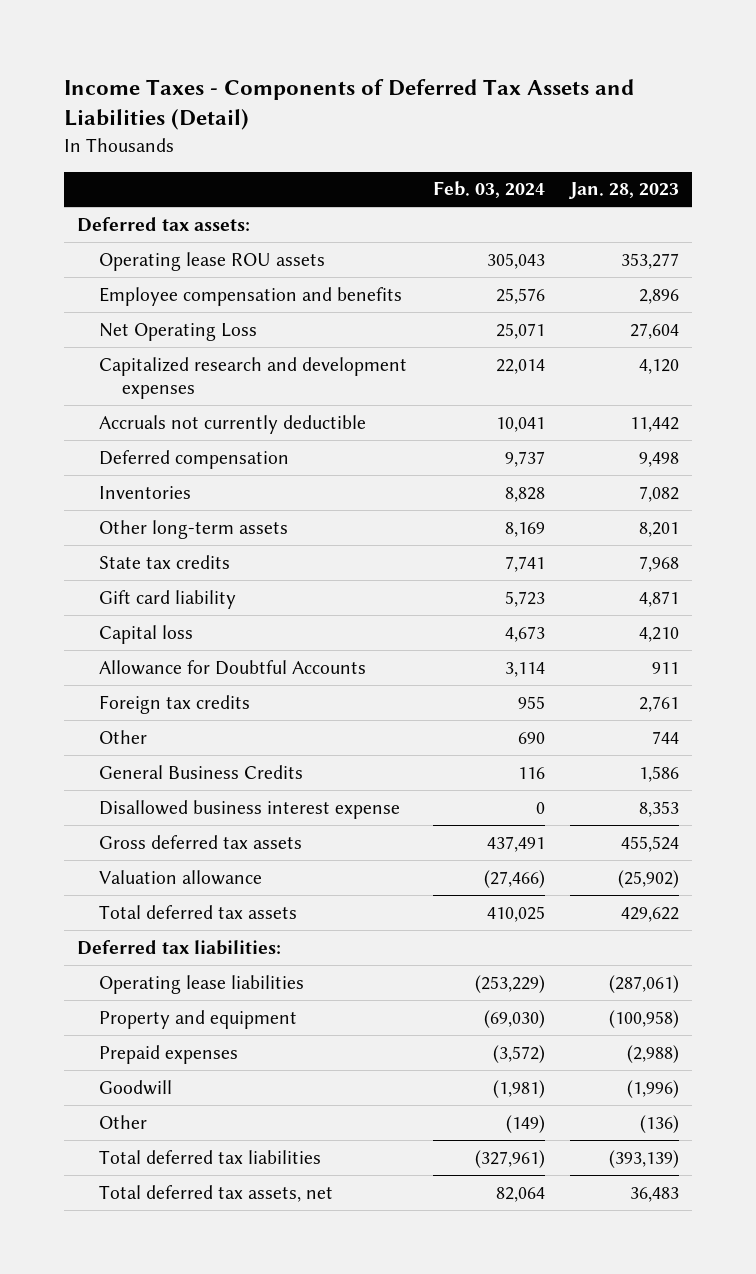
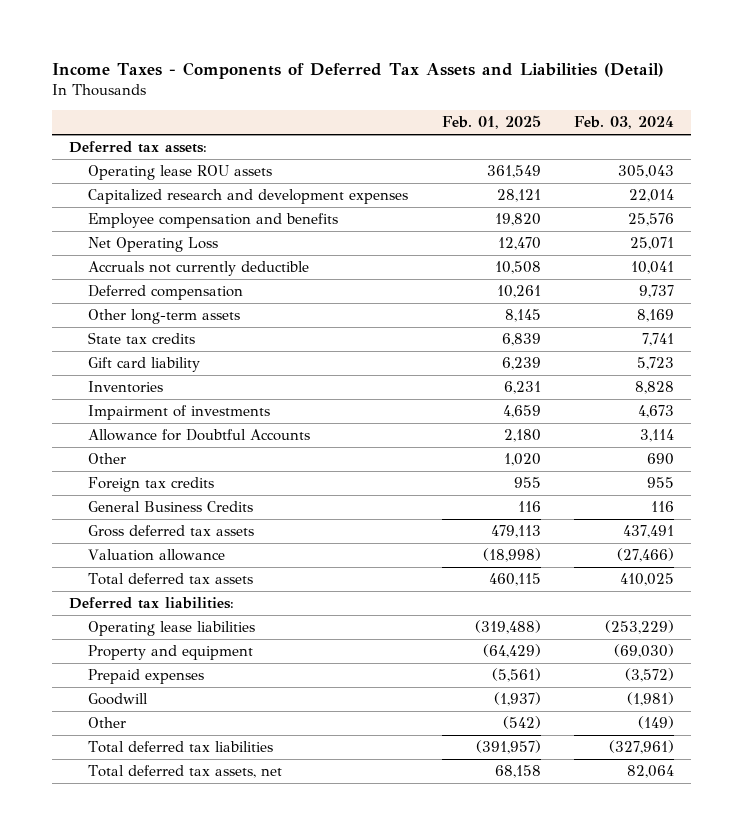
- | Feb. 03, 2024 | Jan. 28, 2023
+ | Feb. 01, 2025 | Feb. 03, 2024
moved up: Capitalized research and development expenses | 28,121 | 22,014
- Capital loss | 4,673 | 4,210
moved down: Inventories | 6,231 | 8,828
+ Impairment of investments | 4,659 | 4,673
moved down: Foreign tax credits | 955 | 955
- Disallowed business interest expense | 0 | 8,353

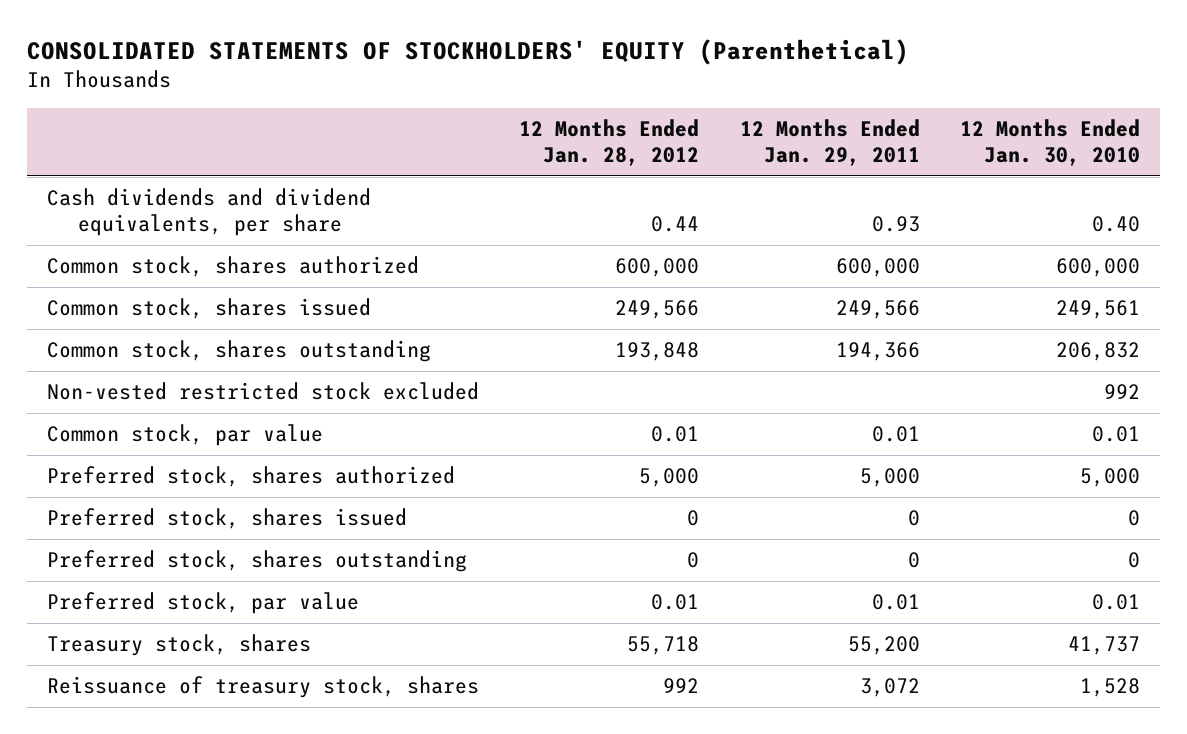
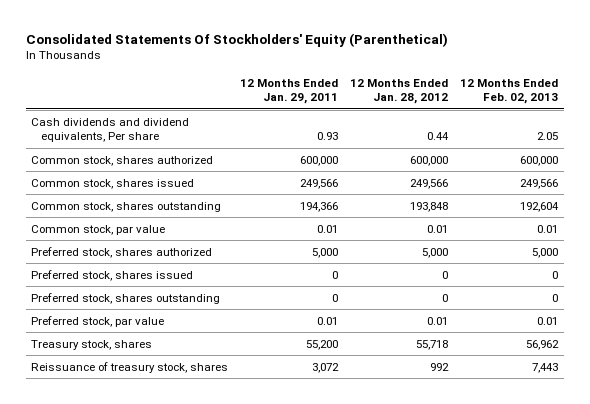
- CONSOLIDATED STATEMENTS OF STOCKHOLDERS' EQUITY (Parenthetical)
+ Consolidated Statements Of Stockholders' Equity (Parenthetical)
- | 12 Months Ended Jan. 28, 2012 | 12 Months Ended Jan. 29, 2011 | 12 Months Ended Jan. 30, 2010
+ | 12 Months Ended Jan. 29, 2011 | 12 Months Ended Jan. 28, 2012 | 12 Months Ended Feb. 02, 2013
- Cash dividends and dividend equivalents, per share | 0.44 | 0.93 | 0.40
+ Cash dividends and dividend equivalents, Per share | 0.93 | 0.44 | 2.05
- Non-vested restricted stock excluded | | | 992

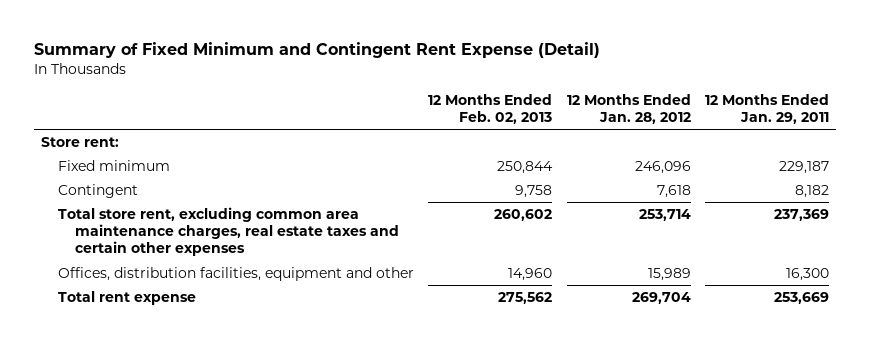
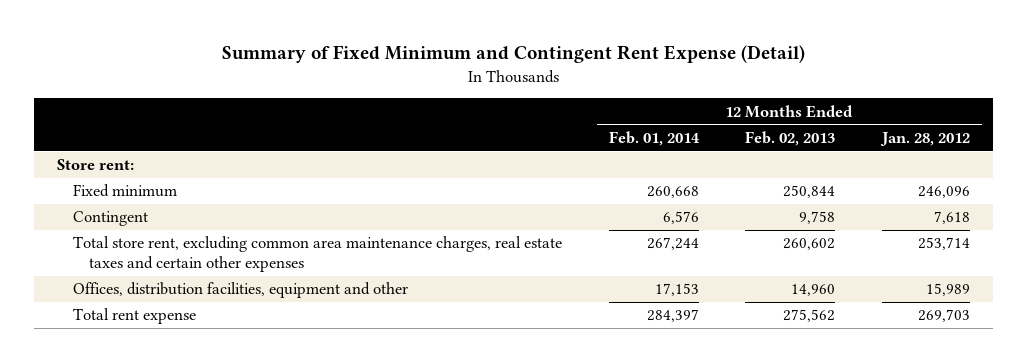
- | 12 Months Ended Feb. 02, 2013 | 12 Months Ended Jan. 28, 2012 | 12 Months Ended Jan. 29, 2011
+ | 12 Months Ended Feb. 01, 2014 | 12 Months Ended Feb. 02, 2013 | 12 Months Ended Jan. 28, 2012
- Total rent expense | 275,562 | 269,704 | 253,669
+ Total rent expense | 284,397 | 275,562 | 269,703

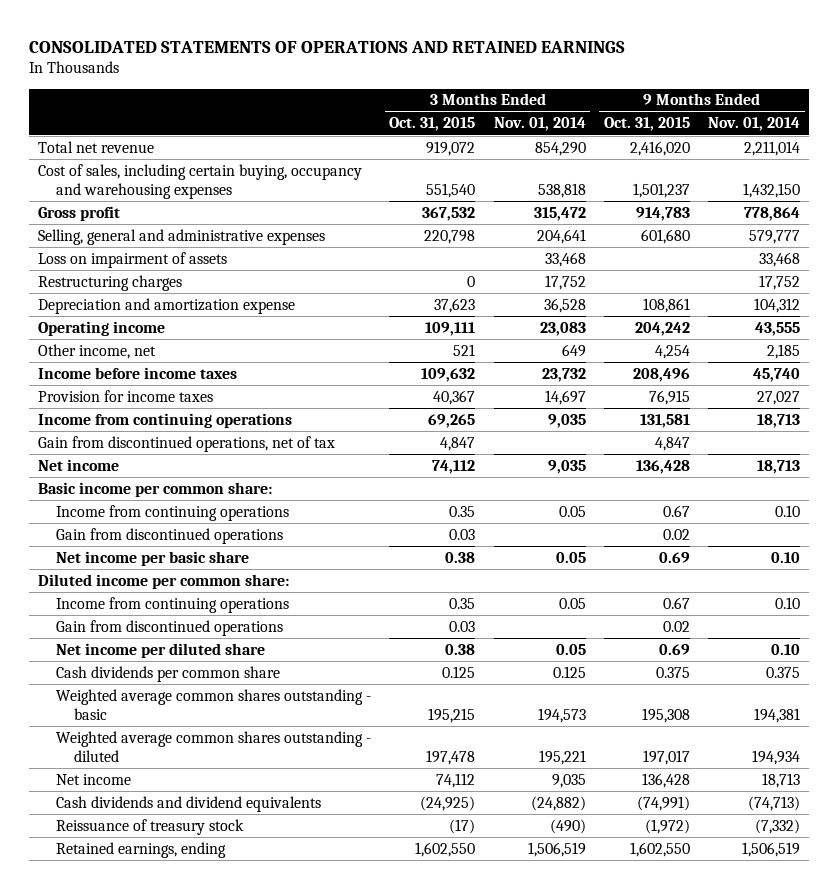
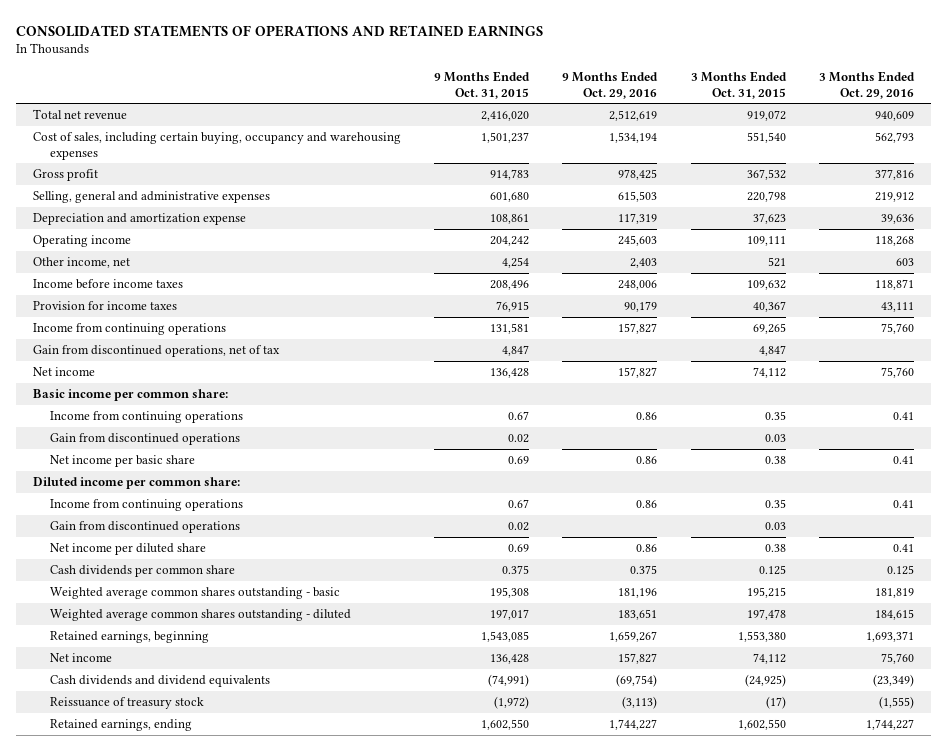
- | 3 Months Ended Oct. 31, 2015 | 3 Months Ended Nov. 01, 2014 | 9 Months Ended Oct. 31, 2015 | 9 Months Ended Nov. 01, 2014
+ | 9 Months Ended Oct. 31, 2015 | 9 Months Ended Oct. 29, 2016 | 3 Months Ended Oct. 31, 2015 | 3 Months Ended Oct. 29, 2016
- Loss on impairment of assets | | 33,468 | | 33,468
- Restructuring charges | 0 | 17,752 | | 17,752
+ Retained earnings, beginning | 1,543,085 | 1,659,267 | 1,553,380 | 1,693,371

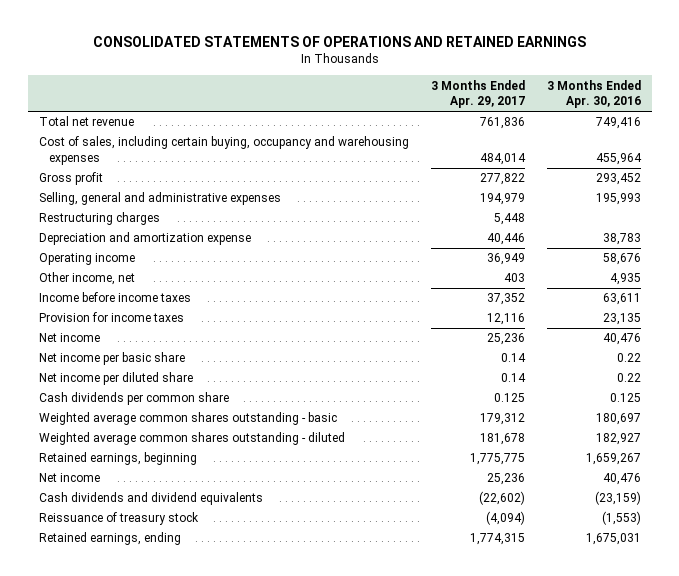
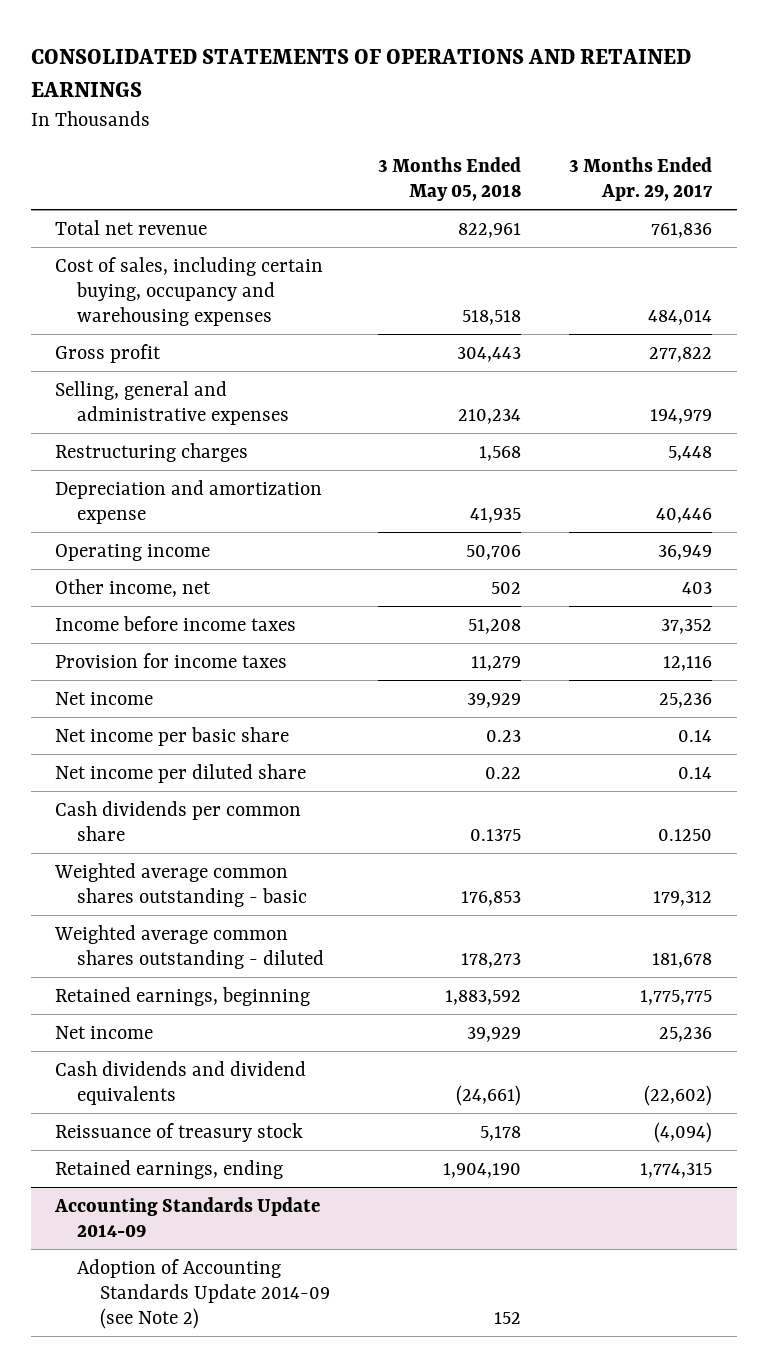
- | 3 Months Ended Apr. 29, 2017 | 3 Months Ended Apr. 30, 2016
+ | 3 Months Ended May 05, 2018 | 3 Months Ended Apr. 29, 2017
- Cash dividends per common share | 0.125 | 0.125
+ Cash dividends per common share | 0.1375 | 0.1250
+ Accounting Standards Update 2014-09
+ Adoption of Accounting Standards Update 2014-09 (see Note 2) | 152 |

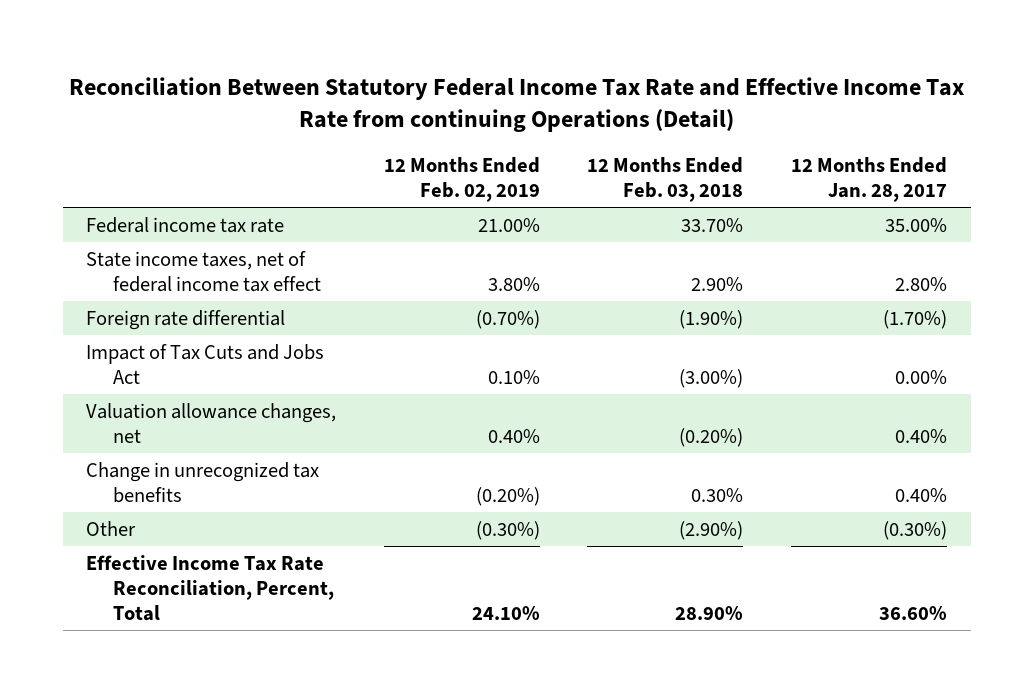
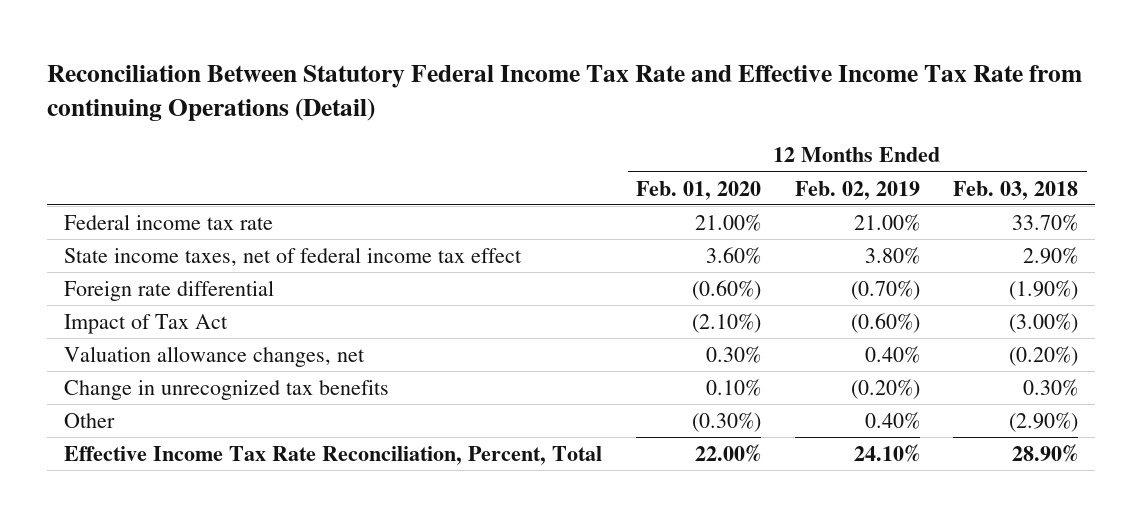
- | 12 Months Ended Feb. 02, 2019 | 12 Months Ended Feb. 03, 2018 | 12 Months Ended Jan. 28, 2017
+ | 12 Months Ended Feb. 01, 2020 | 12 Months Ended Feb. 02, 2019 | 12 Months Ended Feb. 03, 2018
- Impact of Tax Cuts and Jobs Act | 0.10% | (3.00%) | 0.00%
+ Impact of Tax Act | (2.10%) | (0.60%) | (3.00%)
- Other | (0.30%) | (2.90%) | (0.30%)
+ Other | (0.30%) | 0.40% | (2.90%)

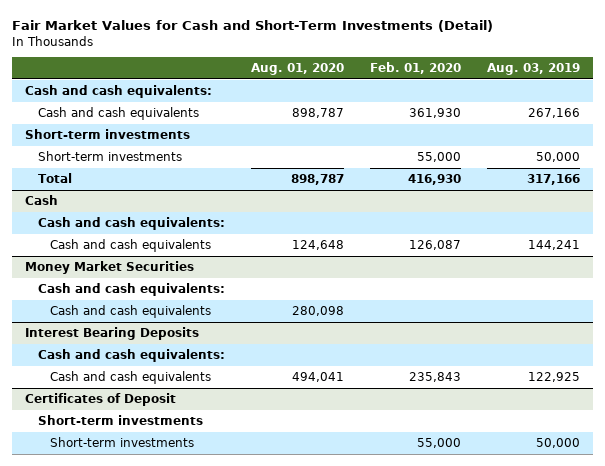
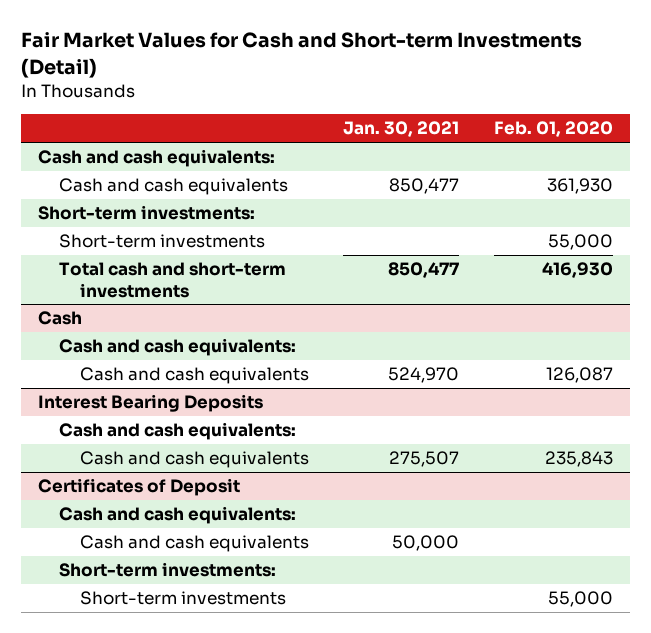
- Fair Market Values for Cash and Short-Term Investments (Detail)
+ Fair Market Values for Cash and Short-term Investments (Detail)
- | Aug. 01, 2020 | Feb. 01, 2020 | Aug. 03, 2019
+ | Jan. 30, 2021 | Feb. 01, 2020
- Short-term investments
+ Short-term investments:
- Total | 898,787 | 416,930 | 317,166
+ Total cash and short-term investments | 850,477 | 416,930
- Money Market Securities
- Cash and cash equivalents:
- Cash and cash equivalents | 280,098 | |
@ Certificates of Deposit
- Short-term investments
+ Cash and cash equivalents:
+ Cash and cash equivalents | 50,000 |
+ Short-term investments:

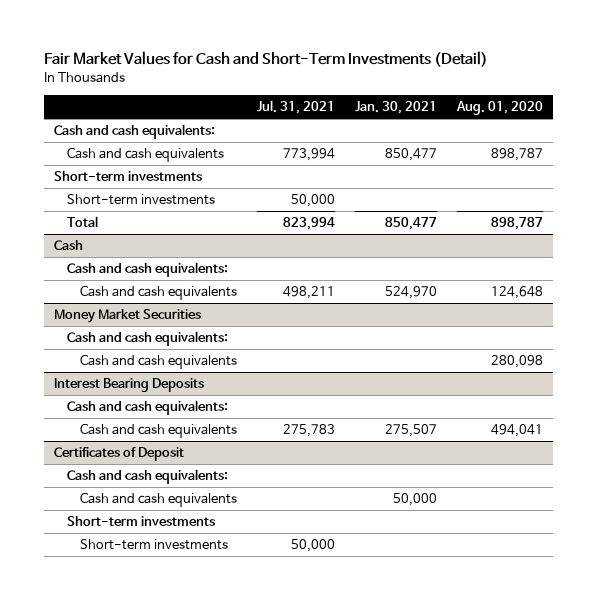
- Fair Market Values for Cash and Short-term Investments (Detail)
+ Fair Market Values for Cash and Short-Term Investments (Detail)
- | Jan. 30, 2021 | Feb. 01, 2020
+ | Jul. 31, 2021 | Jan. 30, 2021 | Aug. 01, 2020
- Short-term investments:
- Total cash and short-term investments | 850,477 | 416,930
+ Short-term investments | 50,000 | |
+ Total | 823,994 | 850,477 | 898,787
+ Money Market Securities
+ Cash and cash equivalents:
+ Cash and cash equivalents | | | 280,098
@ Certificates of Deposit
- Short-term investments:
+ Short-term investments | 50,000 | |

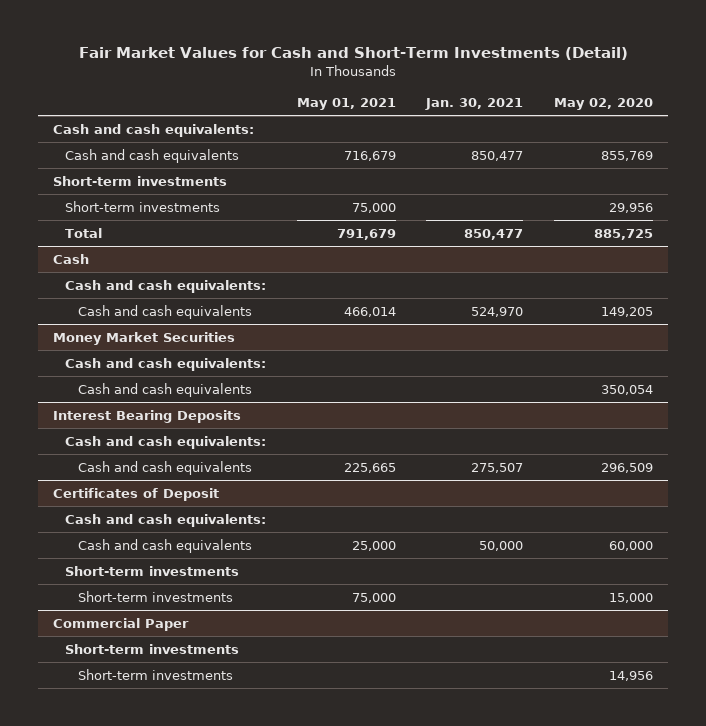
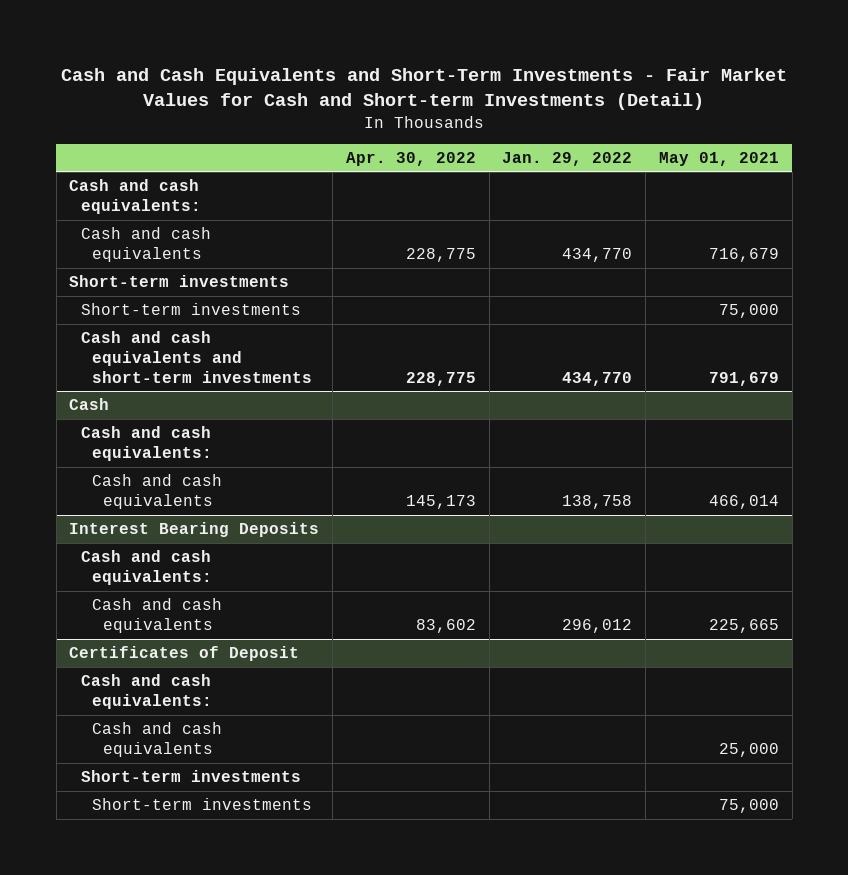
- Fair Market Values for Cash and Short-Term Investments (Detail)
+ Cash and Cash Equivalents and Short-Term Investments - Fair Market Values for Cash and Short-term Investments (Detail)
- | May 01, 2021 | Jan. 30, 2021 | May 02, 2020
+ | Apr. 30, 2022 | Jan. 29, 2022 | May 01, 2021
- Total | 791,679 | 850,477 | 885,725
+ Cash and cash equivalents and short-term investments | 228,775 | 434,770 | 791,679
- Money Market Securities
- Cash and cash equivalents:
- Cash and cash equivalents | | | 350,054
- Commercial Paper
- Short-term investments
- Short-term investments | | | 14,956

